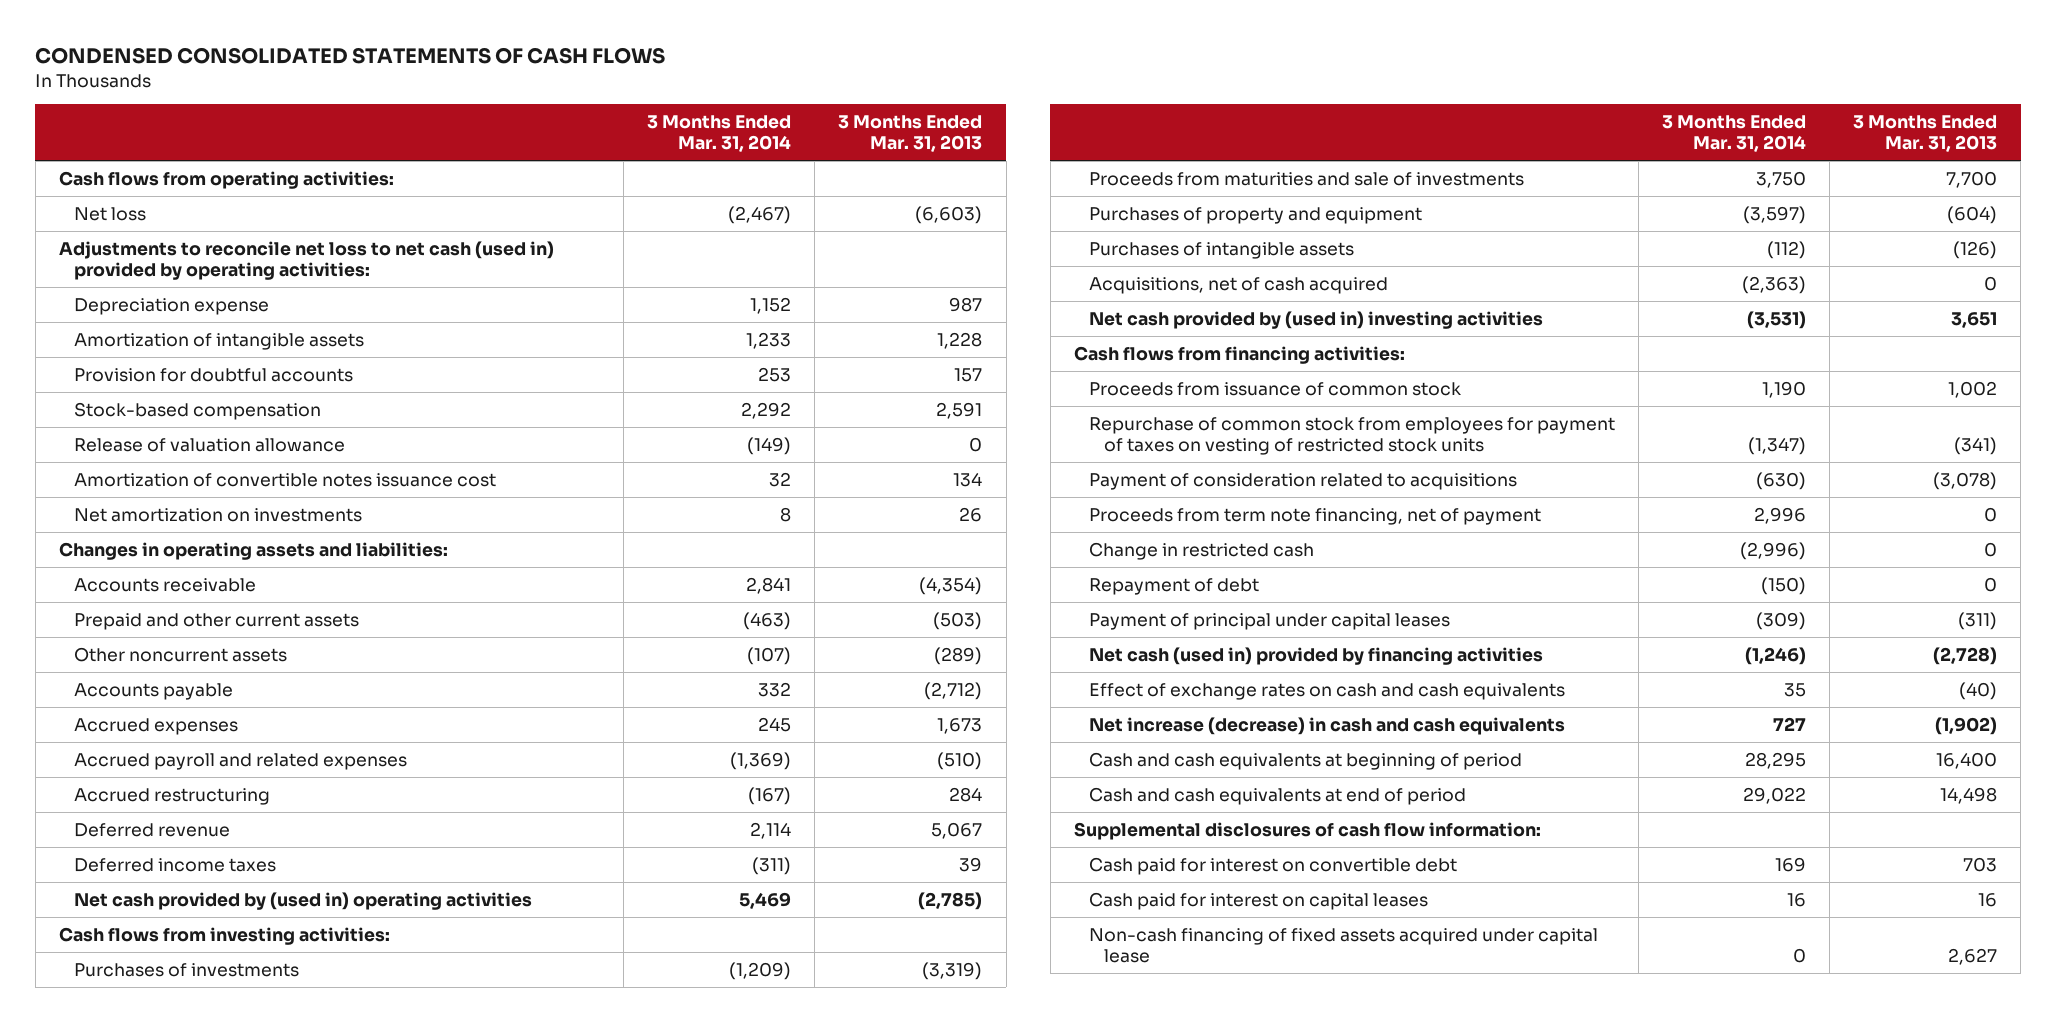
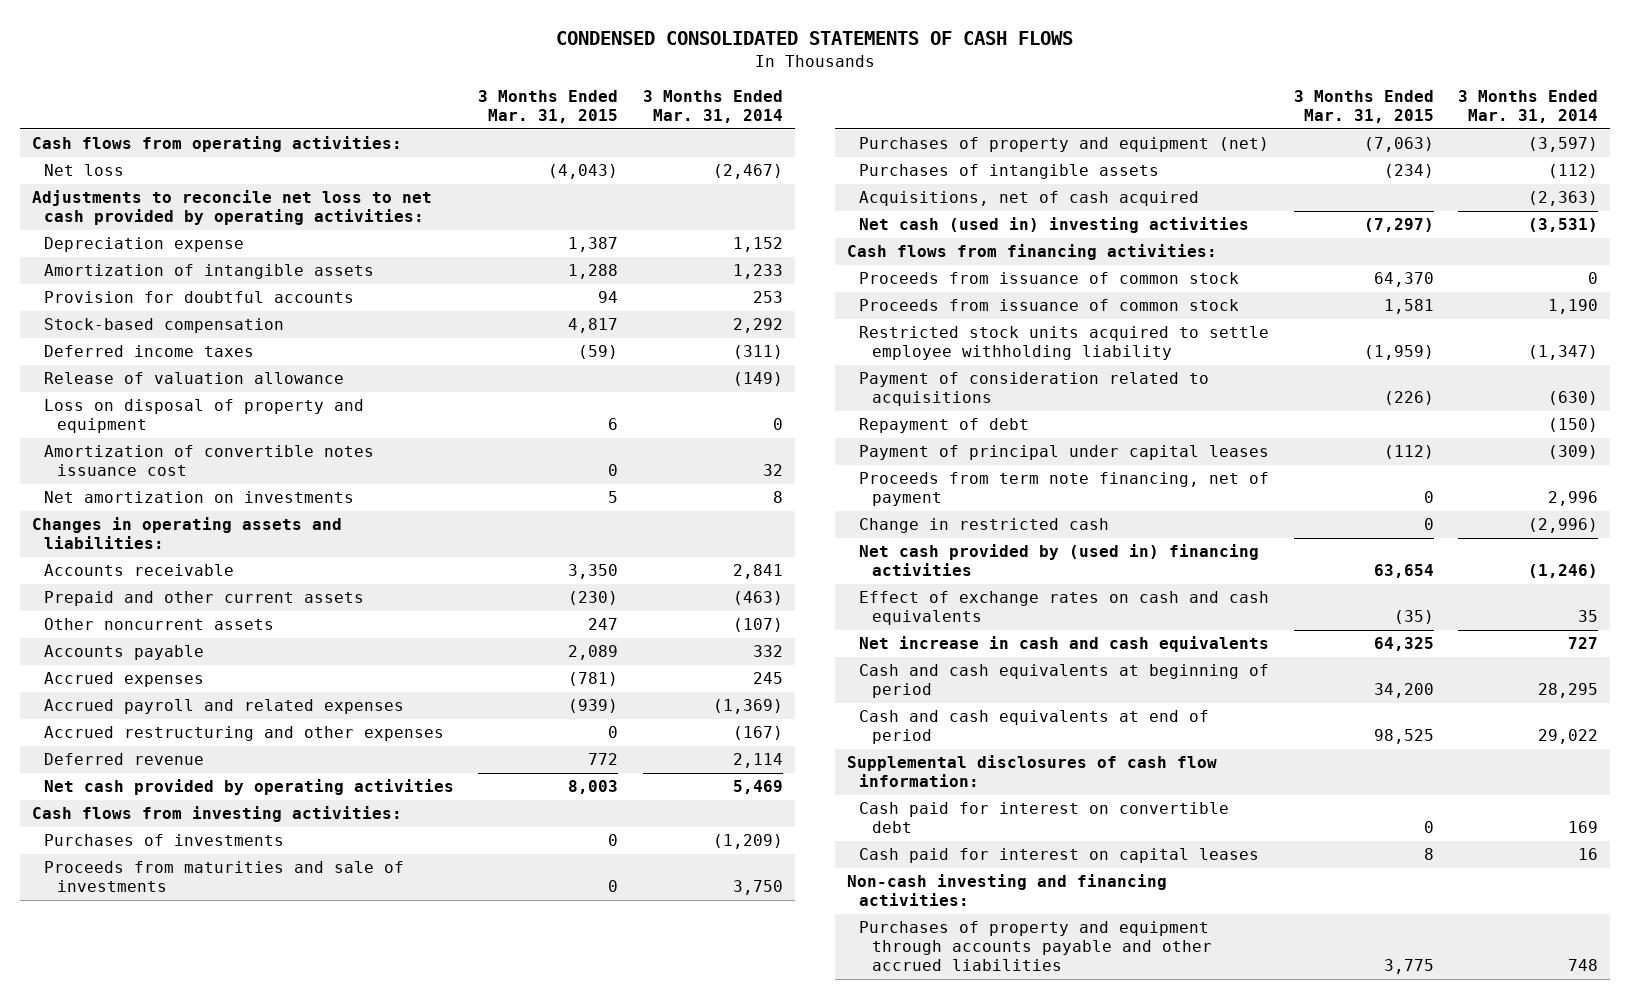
- | 3 Months Ended Mar. 31, 2014 | 3 Months Ended Mar. 31, 2013
+ | 3 Months Ended Mar. 31, 2015 | 3 Months Ended Mar. 31, 2014
- Adjustments to reconcile net loss to net cash (used in) provided by operating activities:
+ Adjustments to reconcile net loss to net cash provided by operating activities:
moved up: Deferred income taxes | (59) | (311)
+ Loss on disposal of property and equipment | 6 | 0
- Accrued restructuring | (167) | 284
+ Accrued restructuring and other expenses | 0 | (167)
- Net cash provided by (used in) operating activities | 5,469 | (2,785)
+ Net cash provided by operating activities | 8,003 | 5,469
- Purchases of property and equipment | (3,597) | (604)
+ Purchases of property and equipment (net) | (7,063) | (3,597)
- Net cash provided by (used in) investing activities | (3,531) | 3,651
+ Net cash (used in) investing activities | (7,297) | (3,531)
+ Proceeds from issuance of common stock | 64,370 | 0
- Repurchase of common stock from employees for payment of taxes on vesting of restricted stock units | (1,347) | (341)
+ Restricted stock units acquired to settle employee withholding liability | (1,959) | (1,347)
- Net cash (used in) provided by financing activities | (1,246) | (2,728)
moved down: Proceeds from term note financing, net of payment | 0 | 2,996
moved down: Change in restricted cash | 0 | (2,996)
+ Net cash provided by (used in) financing activities | 63,654 | (1,246)
- Net increase (decrease) in cash and cash equivalents | 727 | (1,902)
+ Net increase in cash and cash equivalents | 64,325 | 727
- Non-cash financing of fixed assets acquired under capital lease | 0 | 2,627
+ Non-cash investing and financing activities:
+ Purchases of property and equipment through accounts payable and other accrued liabilities | 3,775 | 748

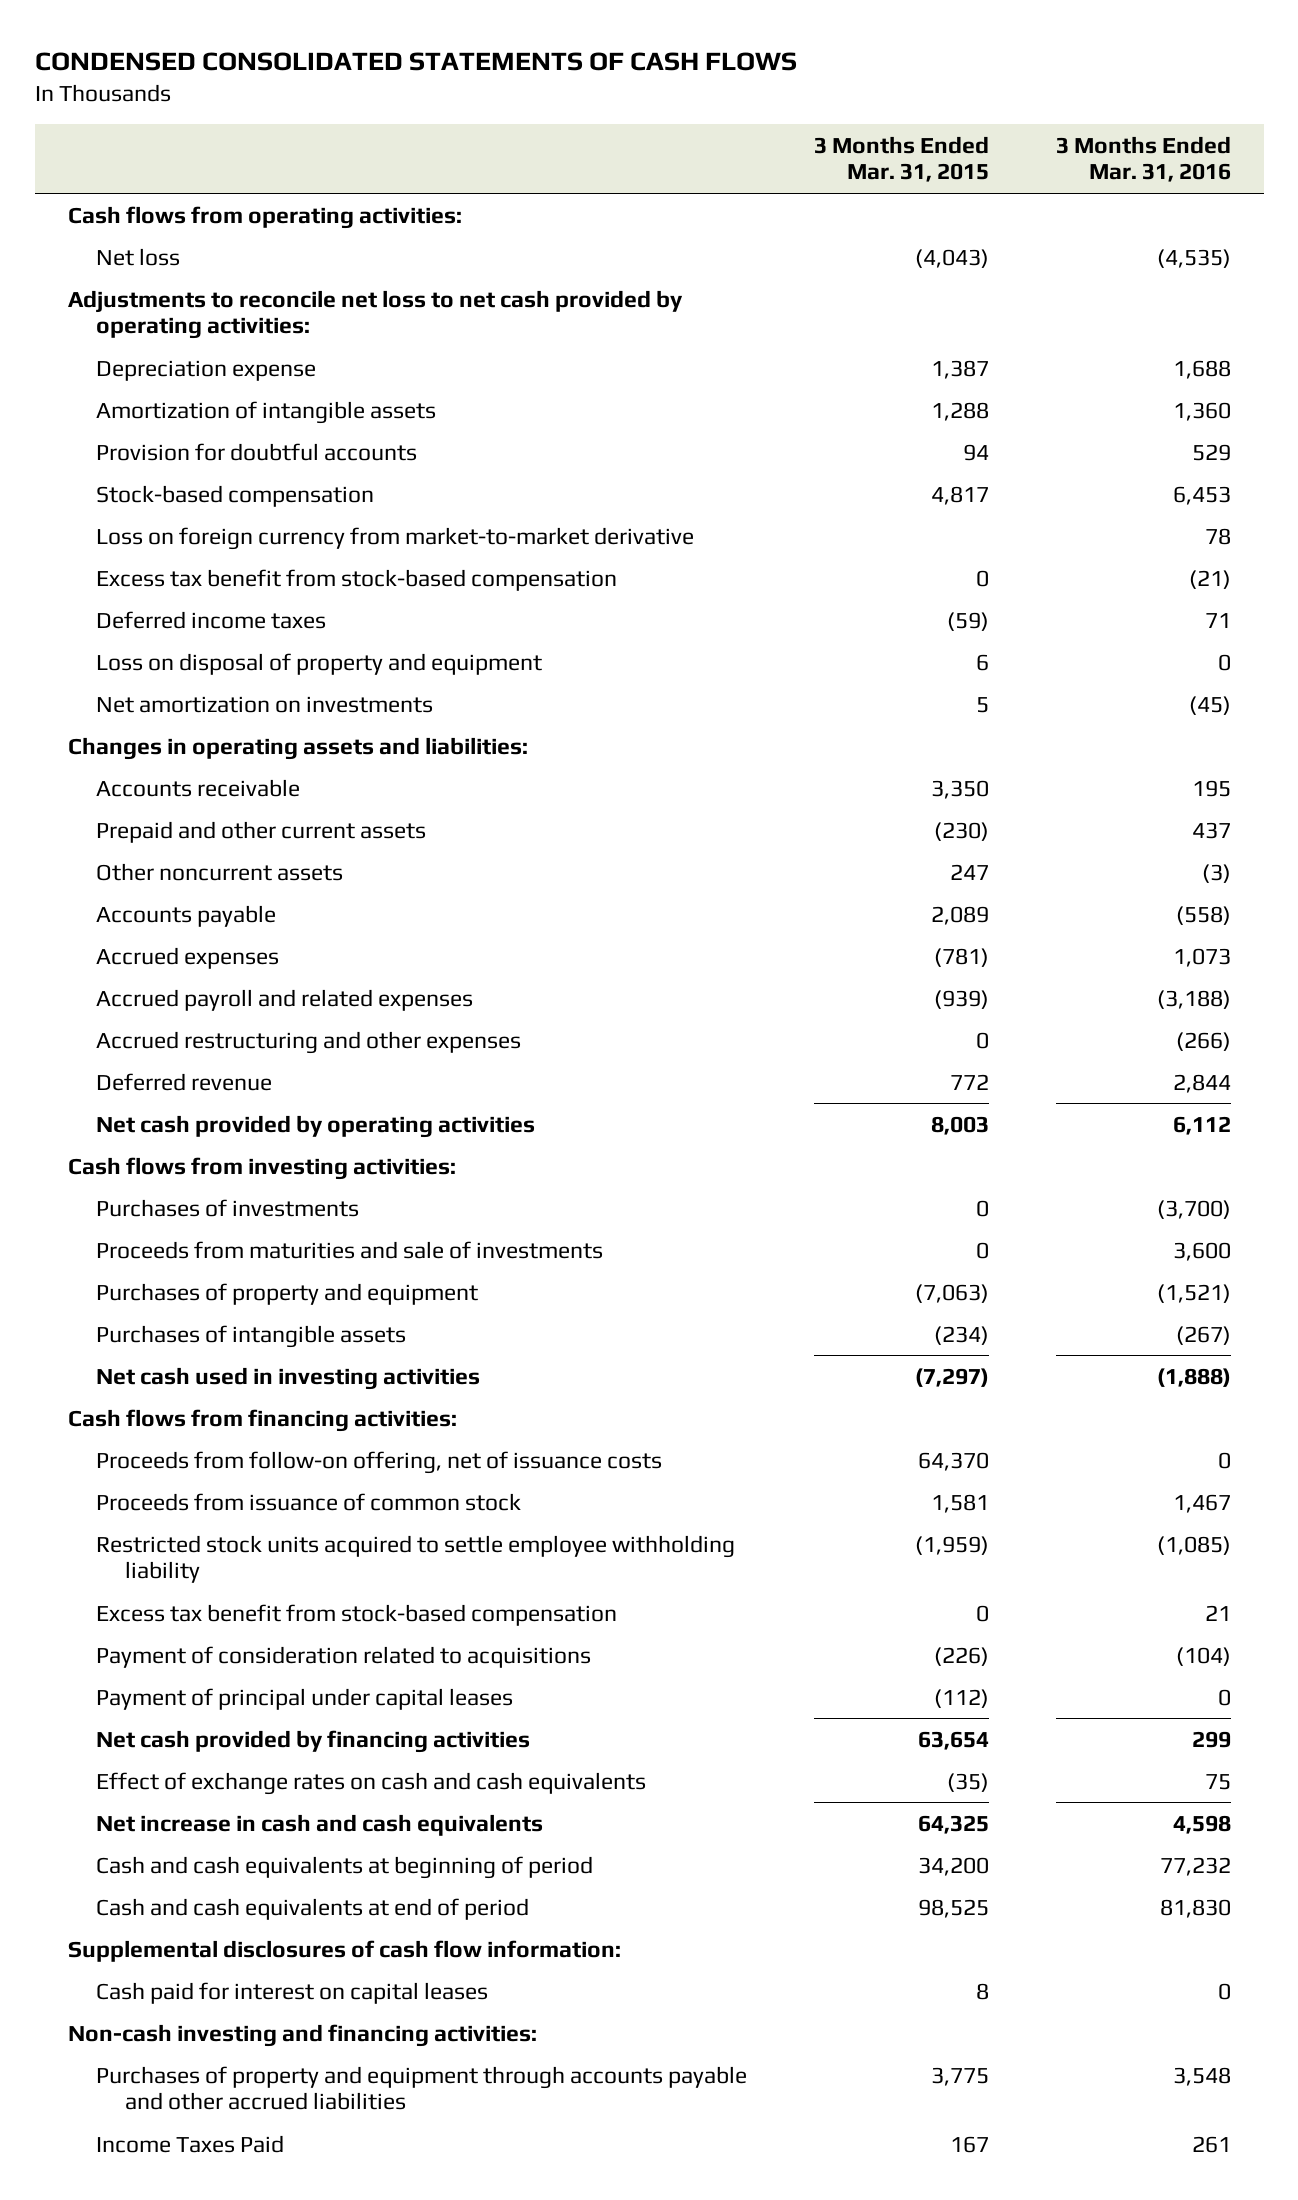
- | 3 Months Ended Mar. 31, 2015 | 3 Months Ended Mar. 31, 2014
+ | 3 Months Ended Mar. 31, 2015 | 3 Months Ended Mar. 31, 2016
+ Loss on foreign currency from market-to-market derivative | | 78
+ Excess tax benefit from stock-based compensation | 0 | (21)
- Release of valuation allowance | | (149)
- Amortization of convertible notes issuance cost | 0 | 32
- Purchases of property and equipment (net) | (7,063) | (3,597)
+ Purchases of property and equipment | (7,063) | (1,521)
- Acquisitions, net of cash acquired | | (2,363)
- Net cash (used in) investing activities | (7,297) | (3,531)
+ Net cash used in investing activities | (7,297) | (1,888)
- Proceeds from issuance of common stock | 64,370 | 0
+ Proceeds from follow-on offering, net of issuance costs | 64,370 | 0
+ Excess tax benefit from stock-based compensation | 0 | 21
- Repayment of debt | | (150)
- Proceeds from term note financing, net of payment | 0 | 2,996
- Change in restricted cash | 0 | (2,996)
- Net cash provided by (used in) financing activities | 63,654 | (1,246)
+ Net cash provided by financing activities | 63,654 | 299
- Cash paid for interest on convertible debt | 0 | 169
+ Income Taxes Paid | 167 | 261

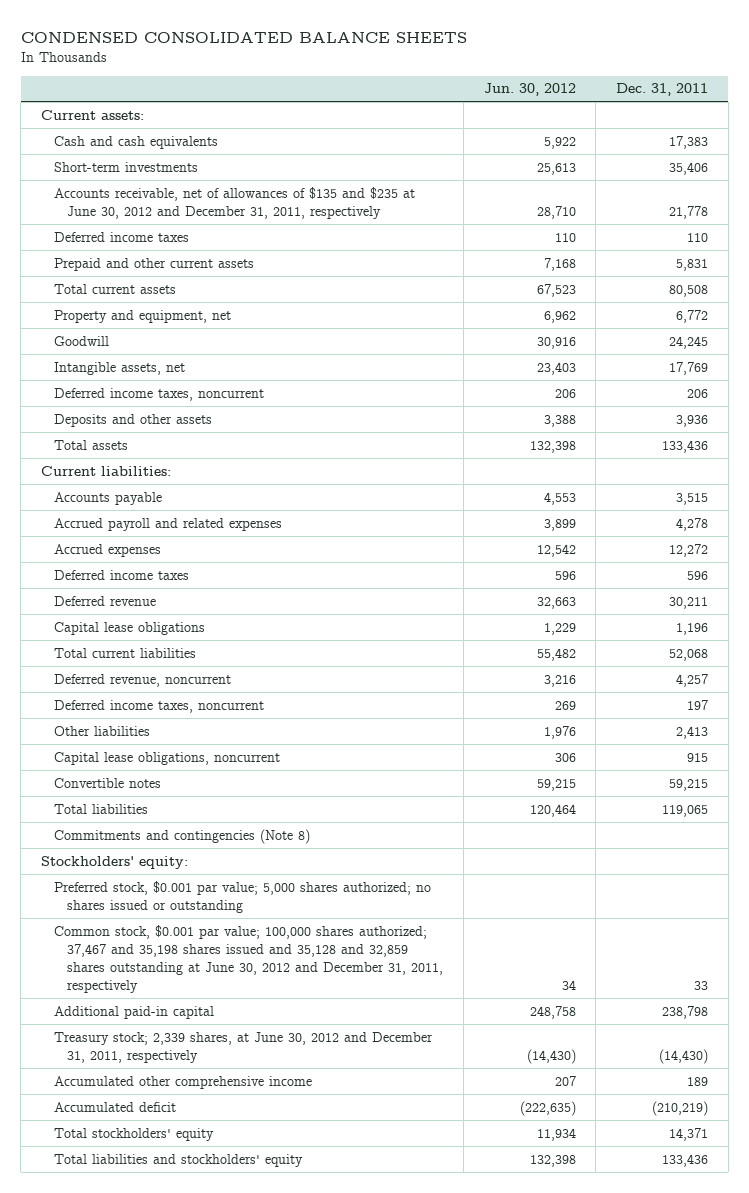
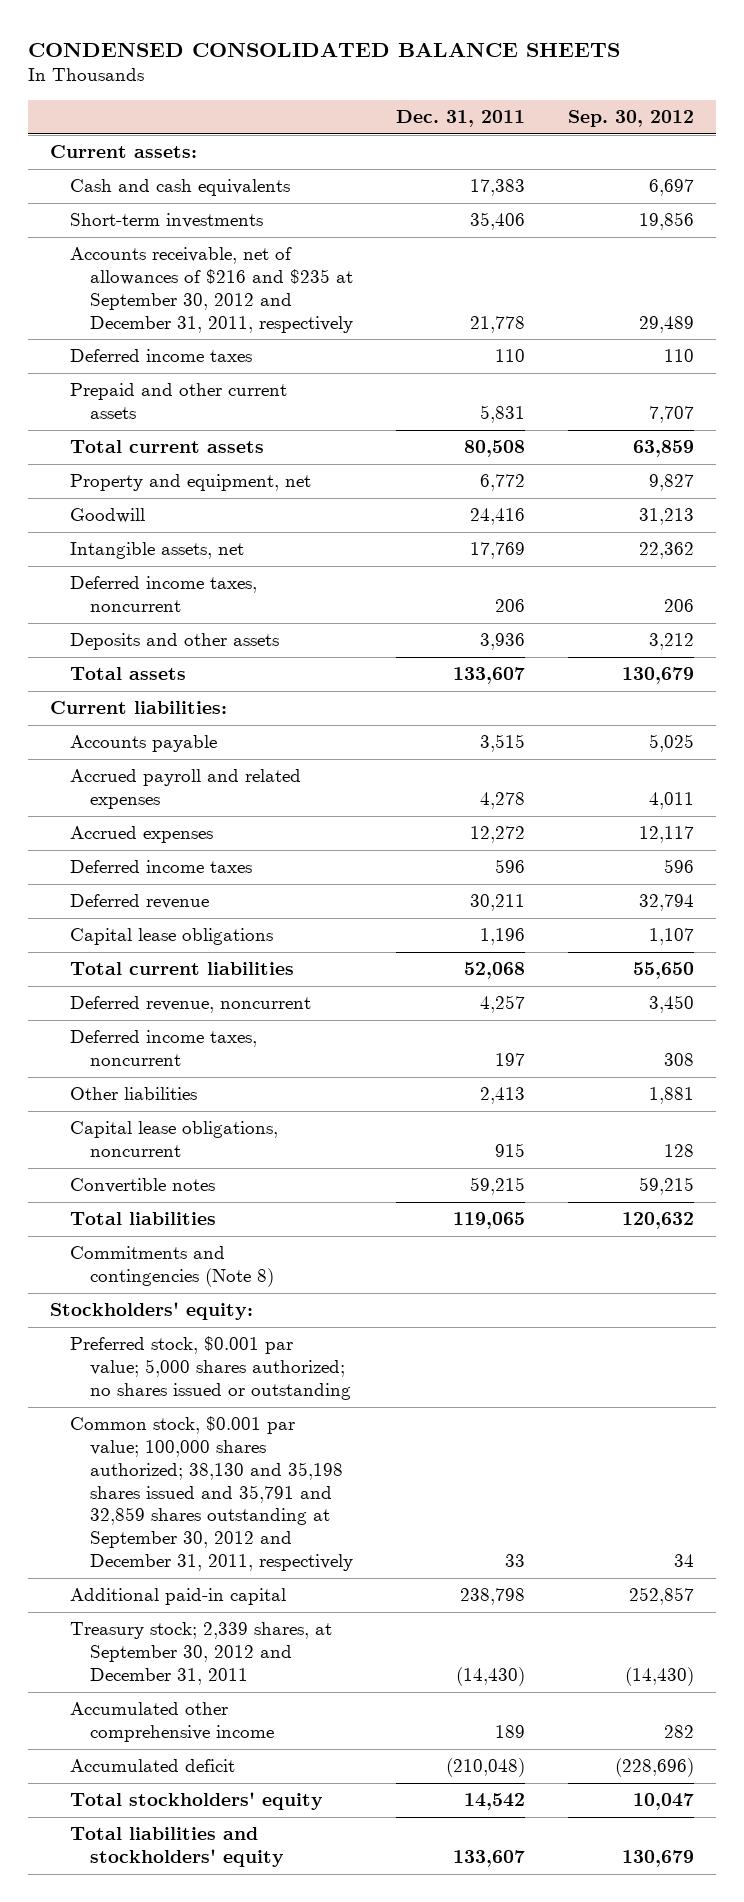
- | Jun. 30, 2012 | Dec. 31, 2011
+ | Dec. 31, 2011 | Sep. 30, 2012
- Accounts receivable, net of allowances of $135 and $235 at June 30, 2012 and December 31, 2011, respectively | 28,710 | 21,778
+ Accounts receivable, net of allowances of $216 and $235 at September 30, 2012 and December 31, 2011, respectively | 21,778 | 29,489
- Goodwill | 30,916 | 24,245
+ Goodwill | 24,416 | 31,213
- Total assets | 132,398 | 133,436
+ Total assets | 133,607 | 130,679
- Common stock, $0.001 par value; 100,000 shares authorized; 37,467 and 35,198 shares issued and 35,128 and 32,859 shares outstanding at June 30, 2012 and December 31, 2011, respectively | 34 | 33
+ Common stock, $0.001 par value; 100,000 shares authorized; 38,130 and 35,198 shares issued and 35,791 and 32,859 shares outstanding at September 30, 2012 and December 31, 2011, respectively | 33 | 34
- Treasury stock; 2,339 shares, at June 30, 2012 and December 31, 2011, respectively | (14,430) | (14,430)
+ Treasury stock; 2,339 shares, at September 30, 2012 and December 31, 2011 | (14,430) | (14,430)
- Accumulated deficit | (222,635) | (210,219)
- Total stockholders' equity | 11,934 | 14,371
- Total liabilities and stockholders' equity | 132,398 | 133,436
+ Accumulated deficit | (210,048) | (228,696)
+ Total stockholders' equity | 14,542 | 10,047
+ Total liabilities and stockholders' equity | 133,607 | 130,679

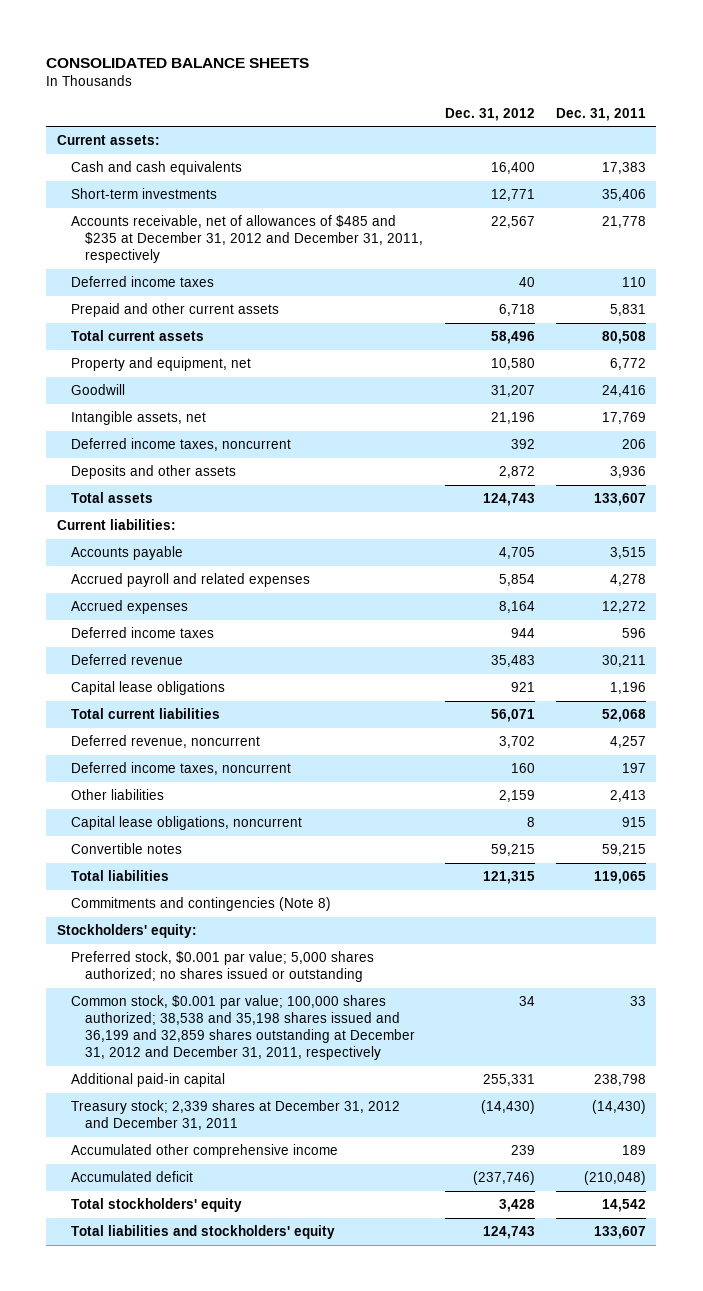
- CONDENSED CONSOLIDATED BALANCE SHEETS
+ CONSOLIDATED BALANCE SHEETS
- | Dec. 31, 2011 | Sep. 30, 2012
+ | Dec. 31, 2012 | Dec. 31, 2011
- Accounts receivable, net of allowances of $216 and $235 at September 30, 2012 and December 31, 2011, respectively | 21,778 | 29,489
+ Accounts receivable, net of allowances of $485 and $235 at December 31, 2012 and December 31, 2011, respectively | 22,567 | 21,778
- Common stock, $0.001 par value; 100,000 shares authorized; 38,130 and 35,198 shares issued and 35,791 and 32,859 shares outstanding at September 30, 2012 and December 31, 2011, respectively | 33 | 34
+ Common stock, $0.001 par value; 100,000 shares authorized; 38,538 and 35,198 shares issued and 36,199 and 32,859 shares outstanding at December 31, 2012 and December 31, 2011, respectively | 34 | 33
- Treasury stock; 2,339 shares, at September 30, 2012 and December 31, 2011 | (14,430) | (14,430)
+ Treasury stock; 2,339 shares at December 31, 2012 and December 31, 2011 | (14,430) | (14,430)

